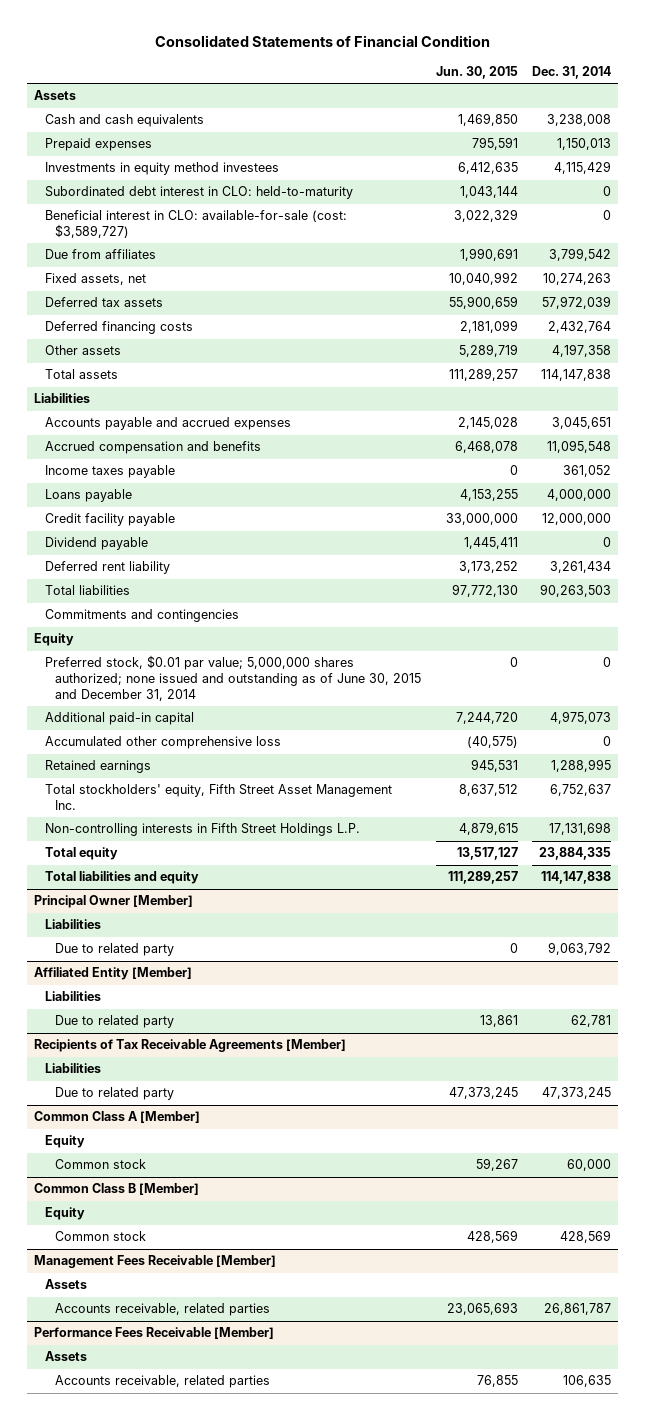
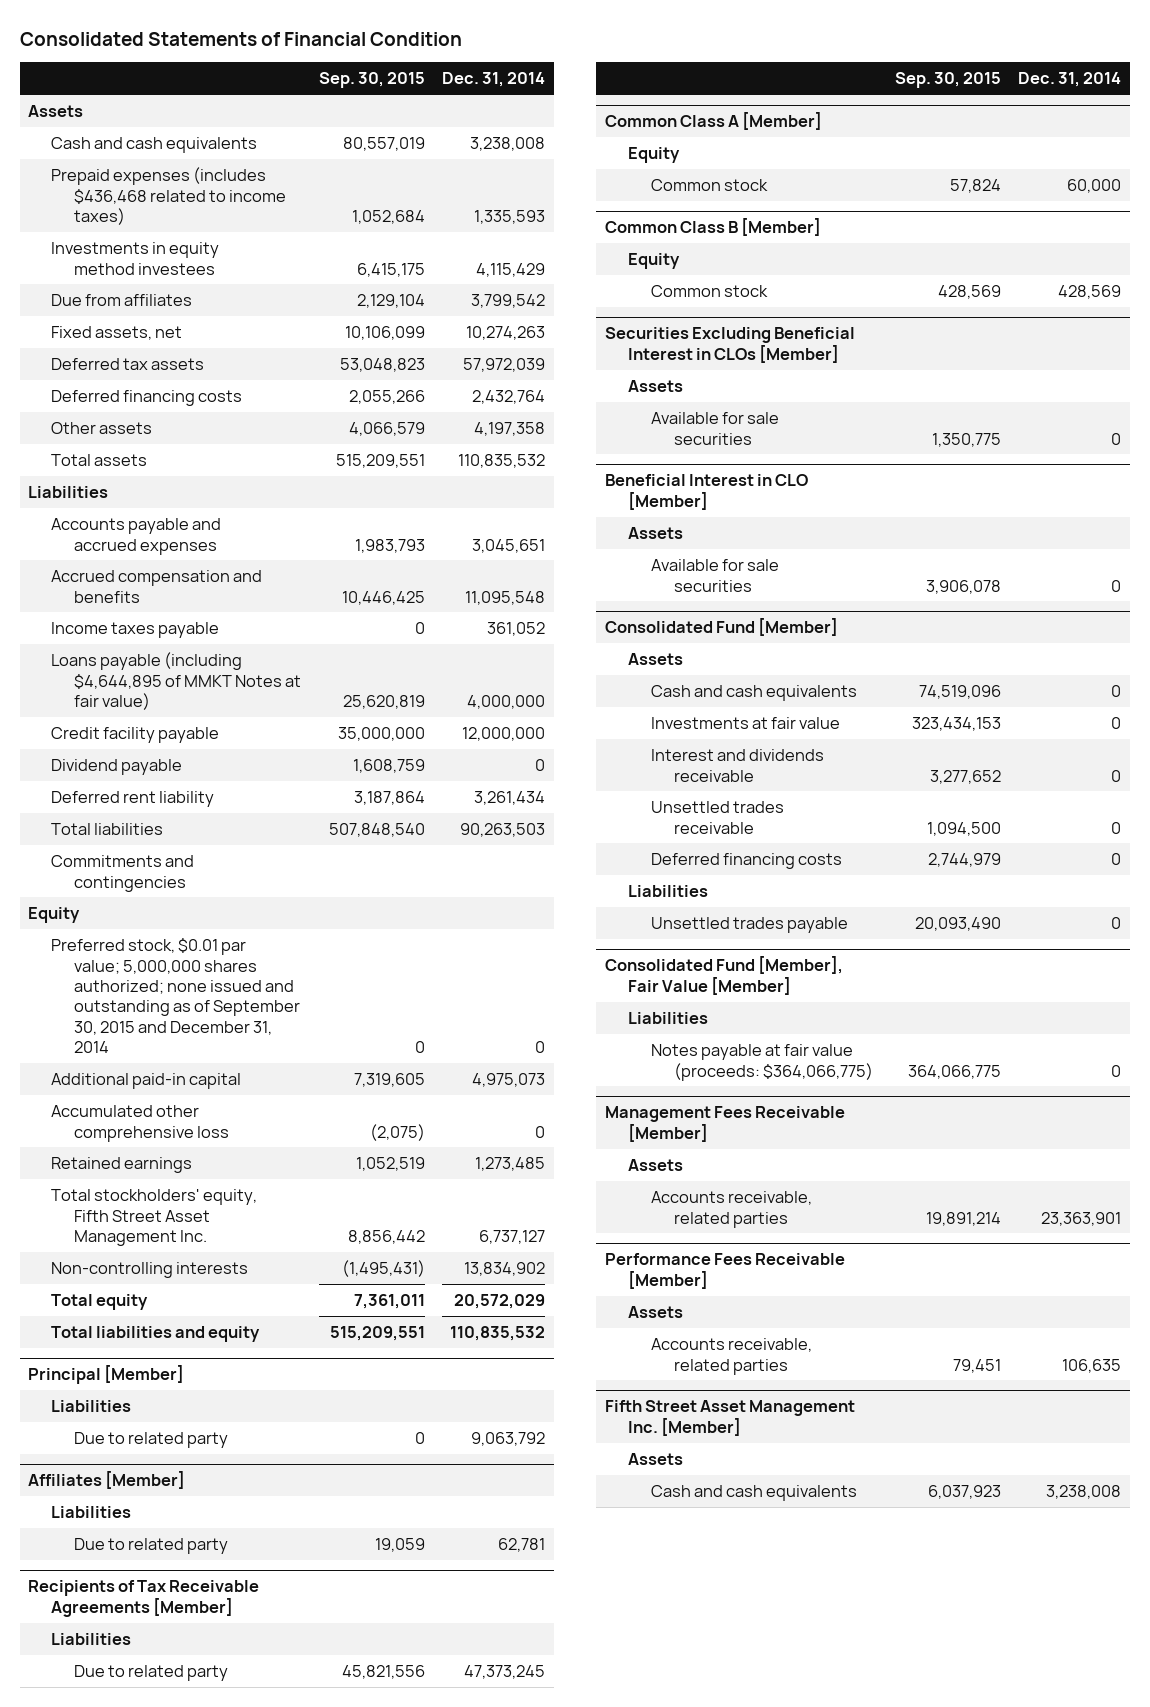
- | Jun. 30, 2015 | Dec. 31, 2014
+ | Sep. 30, 2015 | Dec. 31, 2014
- Prepaid expenses | 795,591 | 1,150,013
+ Prepaid expenses (includes $436,468 related to income taxes) | 1,052,684 | 1,335,593
- Subordinated debt interest in CLO: held-to-maturity | 1,043,144 | 0
- Beneficial interest in CLO: available-for-sale (cost: $3,589,727) | 3,022,329 | 0
- Total assets | 111,289,257 | 114,147,838
+ Total assets | 515,209,551 | 110,835,532
- Loans payable | 4,153,255 | 4,000,000
+ Loans payable (including $4,644,895 of MMKT Notes at fair value) | 25,620,819 | 4,000,000
- Preferred stock, $0.01 par value; 5,000,000 shares authorized; none issued and outstanding as of June 30, 2015 and December 31, 2014 | 0 | 0
+ Preferred stock, $0.01 par value; 5,000,000 shares authorized; none issued and outstanding as of September 30, 2015 and December 31, 2014 | 0 | 0
- Retained earnings | 945,531 | 1,288,995
- Total stockholders' equity, Fifth Street Asset Management Inc. | 8,637,512 | 6,752,637
- Non-controlling interests in Fifth Street Holdings L.P. | 4,879,615 | 17,131,698
- Total equity | 13,517,127 | 23,884,335
- Total liabilities and equity | 111,289,257 | 114,147,838
- Principal Owner [Member]
+ Retained earnings | 1,052,519 | 1,273,485
+ Total stockholders' equity, Fifth Street Asset Management Inc. | 8,856,442 | 6,737,127
+ Non-controlling interests | (1,495,431) | 13,834,902
+ Total equity | 7,361,011 | 20,572,029
+ Total liabilities and equity | 515,209,551 | 110,835,532
+ Principal [Member]
- Affiliated Entity [Member]
+ Affiliates [Member]
+ Securities Excluding Beneficial Interest in CLOs [Member]
+ Assets
+ Available for sale securities | 1,350,775 | 0
+ Beneficial Interest in CLO [Member]
+ Assets
+ Available for sale securities | 3,906,078 | 0
+ Consolidated Fund [Member]
+ Assets
+ Cash and cash equivalents | 74,519,096 | 0
+ Investments at fair value | 323,434,153 | 0
+ Interest and dividends receivable | 3,277,652 | 0
+ Unsettled trades receivable | 1,094,500 | 0
+ Deferred financing costs | 2,744,979 | 0
+ Liabilities
+ Unsettled trades payable | 20,093,490 | 0
+ Consolidated Fund [Member], Fair Value [Member]
+ Liabilities
+ Notes payable at fair value (proceeds: $364,066,775) | 364,066,775 | 0
@ Management Fees Receivable [Member]
- Accounts receivable, related parties | 23,065,693 | 26,861,787
+ Accounts receivable, related parties | 19,891,214 | 23,363,901
+ Fifth Street Asset Management Inc. [Member]
+ Assets
+ Cash and cash equivalents | 6,037,923 | 3,238,008

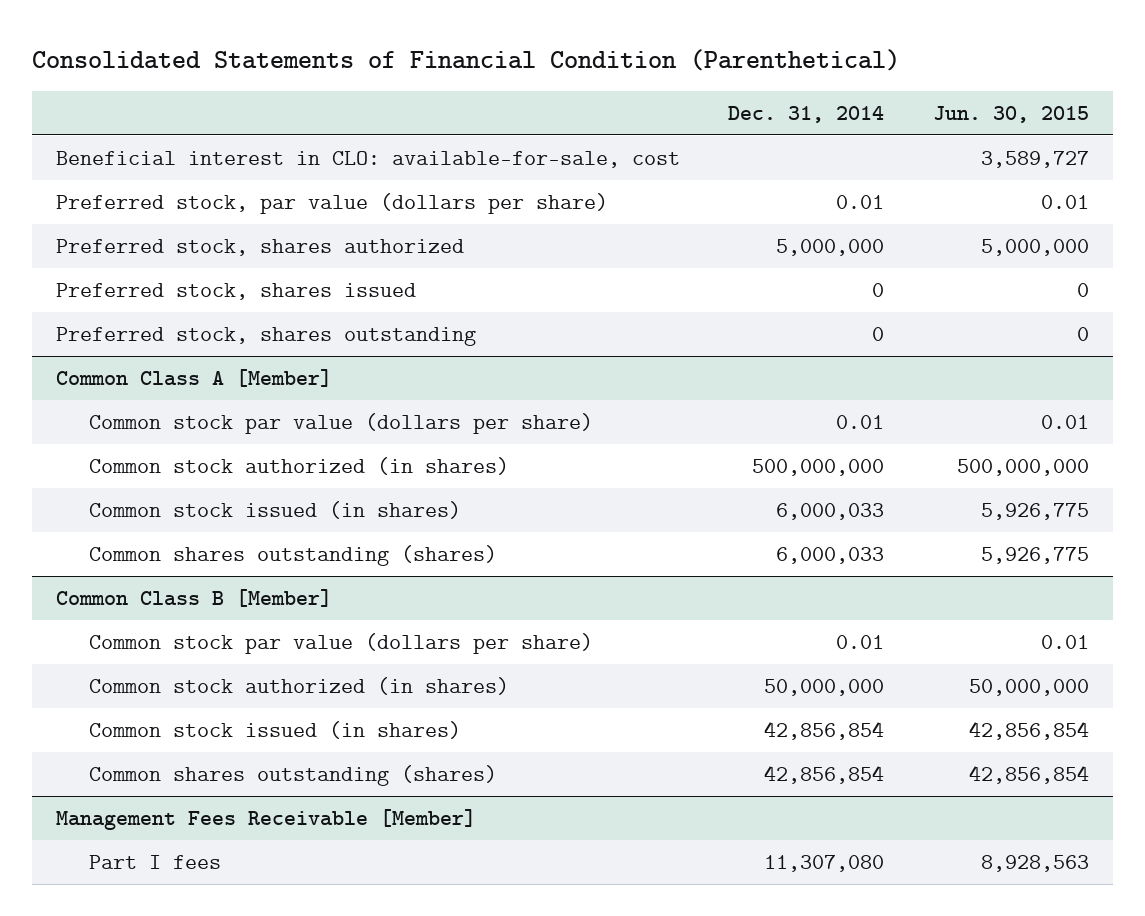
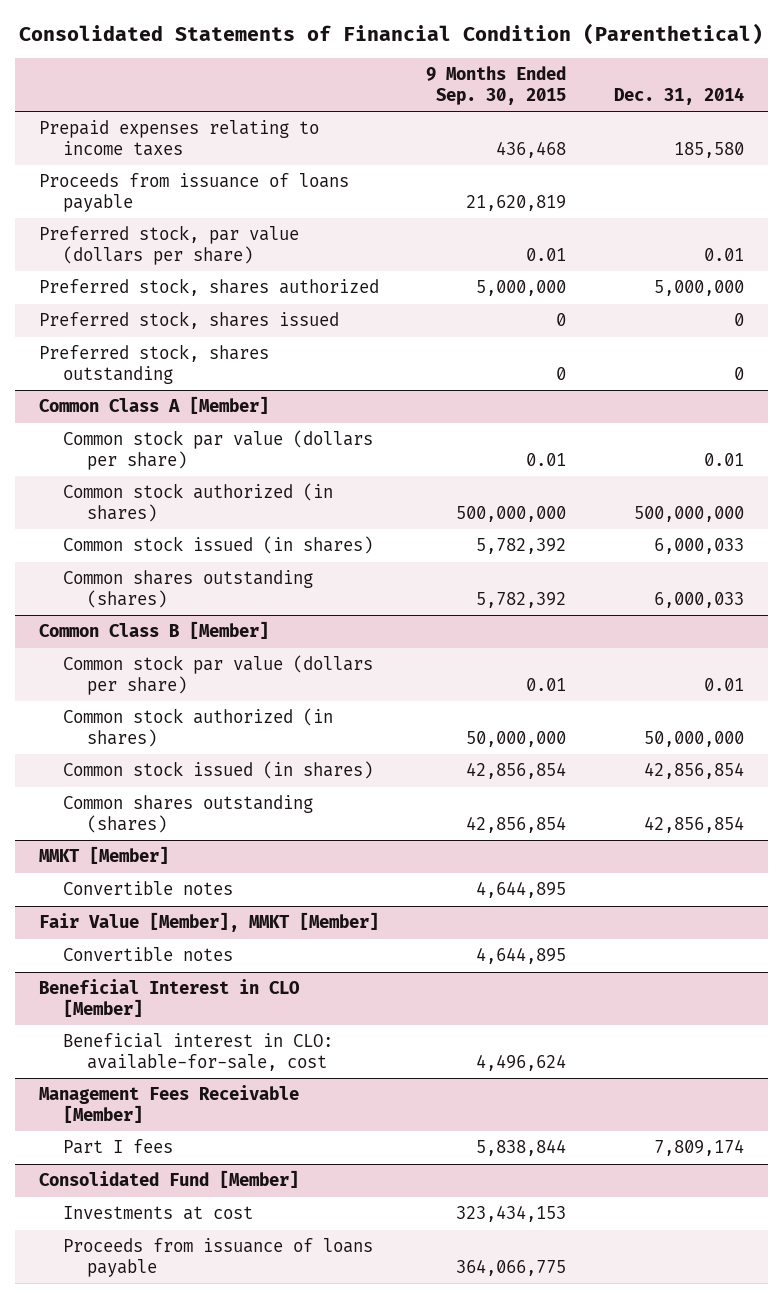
- | Dec. 31, 2014 | Jun. 30, 2015
+ | 9 Months Ended Sep. 30, 2015 | Dec. 31, 2014
- Beneficial interest in CLO: available-for-sale, cost | | 3,589,727
+ Prepaid expenses relating to income taxes | 436,468 | 185,580
+ Proceeds from issuance of loans payable | 21,620,819 |
+ MMKT [Member]
+ Convertible notes | 4,644,895 |
+ Fair Value [Member], MMKT [Member]
+ Convertible notes | 4,644,895 |
+ Beneficial Interest in CLO [Member]
+ Beneficial interest in CLO: available-for-sale, cost | 4,496,624 |
@ Management Fees Receivable [Member]
- Part I fees | 11,307,080 | 8,928,563
+ Part I fees | 5,838,844 | 7,809,174
+ Consolidated Fund [Member]
+ Investments at cost | 323,434,153 |
+ Proceeds from issuance of loans payable | 364,066,775 |

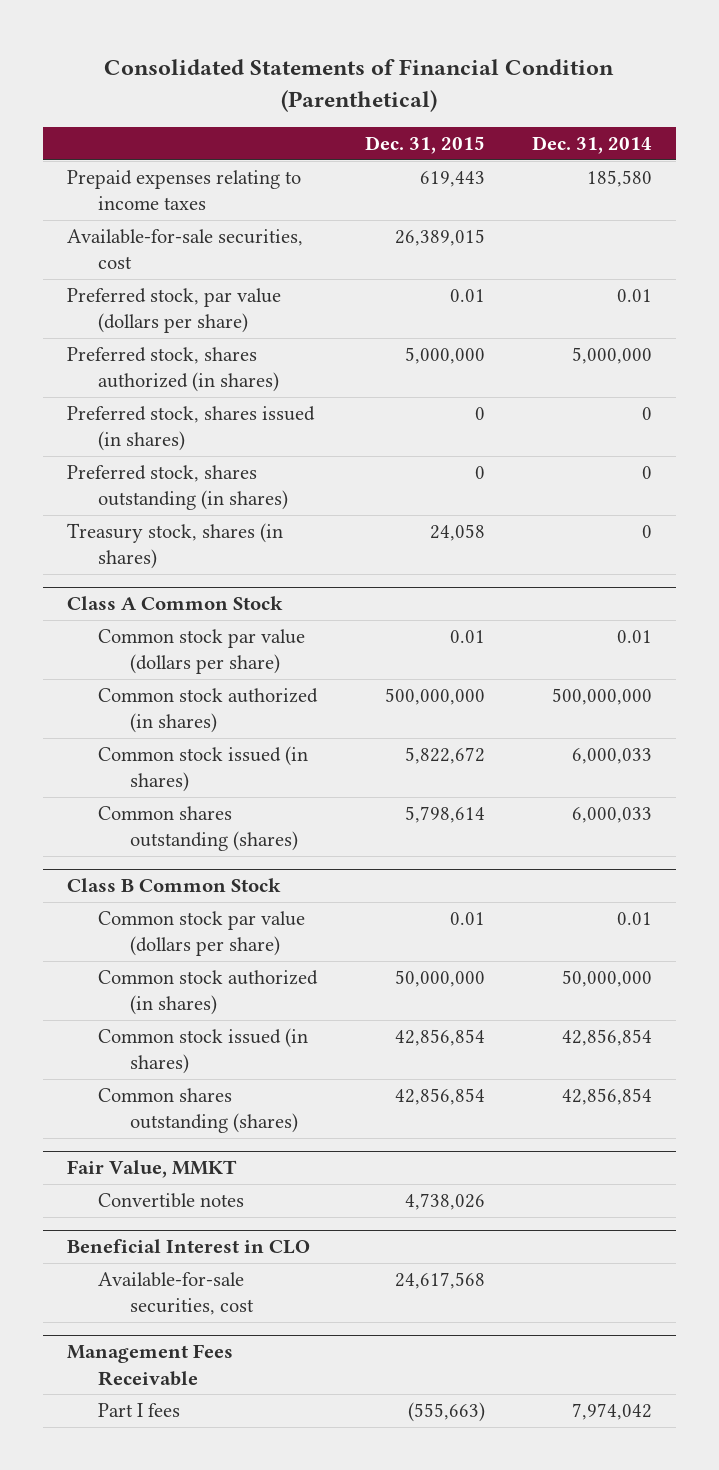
- | 9 Months Ended Sep. 30, 2015 | Dec. 31, 2014
+ | Dec. 31, 2015 | Dec. 31, 2014
- Proceeds from issuance of loans payable | 21,620,819 |
+ Available-for-sale securities, cost | 26,389,015 |
- Preferred stock, shares authorized | 5,000,000 | 5,000,000
- Preferred stock, shares issued | 0 | 0
- Preferred stock, shares outstanding | 0 | 0
- Common Class A [Member]
+ Preferred stock, shares authorized (in shares) | 5,000,000 | 5,000,000
+ Preferred stock, shares issued (in shares) | 0 | 0
+ Preferred stock, shares outstanding (in shares) | 0 | 0
+ Treasury stock, shares (in shares) | 24,058 | 0
+ Class A Common Stock
- Common Class B [Member]
+ Class B Common Stock
- MMKT [Member]
- Convertible notes | 4,644,895 |
- Fair Value [Member], MMKT [Member]
+ Fair Value, MMKT
- Beneficial Interest in CLO [Member]
- Beneficial interest in CLO: available-for-sale, cost | 4,496,624 |
- Management Fees Receivable [Member]
- Part I fees | 5,838,844 | 7,809,174
- Consolidated Fund [Member]
- Investments at cost | 323,434,153 |
- Proceeds from issuance of loans payable | 364,066,775 |
+ Beneficial Interest in CLO
+ Available-for-sale securities, cost | 24,617,568 |
+ Management Fees Receivable
+ Part I fees | (555,663) | 7,974,042

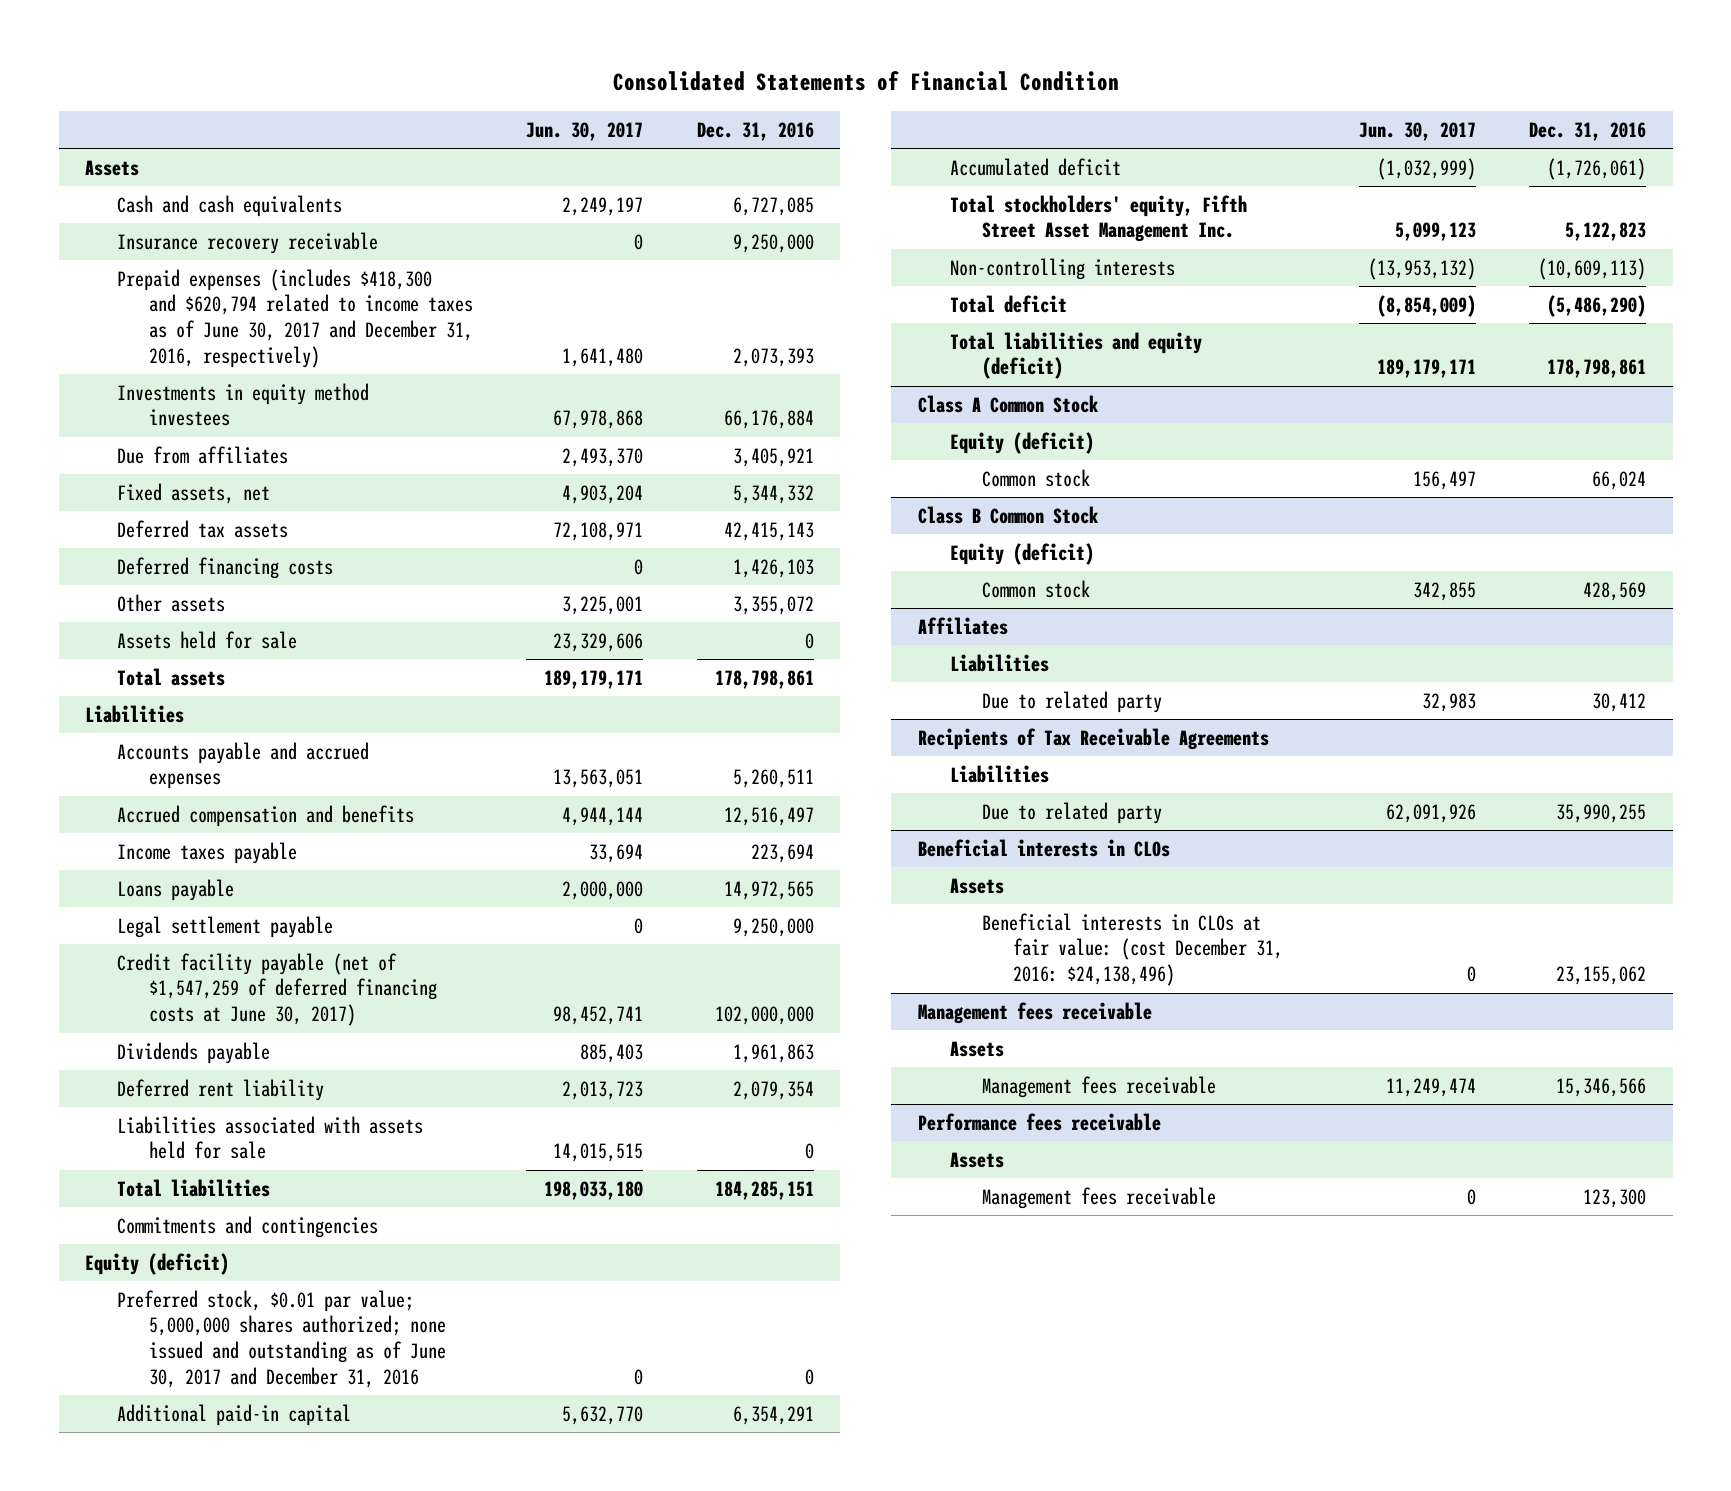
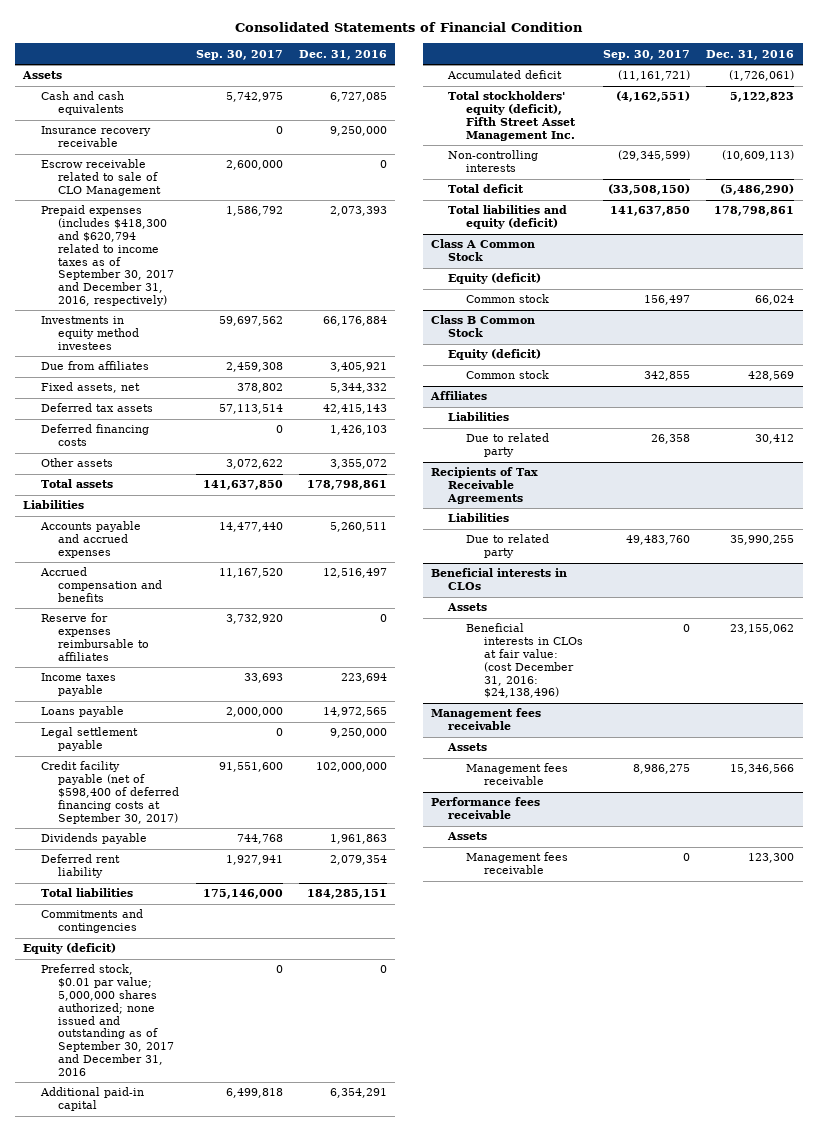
- | Jun. 30, 2017 | Dec. 31, 2016
+ | Sep. 30, 2017 | Dec. 31, 2016
- Prepaid expenses (includes $418,300 and $620,794 related to income taxes as of June 30, 2017 and December 31, 2016, respectively) | 1,641,480 | 2,073,393
+ Escrow receivable related to sale of CLO Management | 2,600,000 | 0
+ Prepaid expenses (includes $418,300 and $620,794 related to income taxes as of September 30, 2017 and December 31, 2016, respectively) | 1,586,792 | 2,073,393
- Assets held for sale | 23,329,606 | 0
+ Reserve for expenses reimbursable to affiliates | 3,732,920 | 0
- Credit facility payable (net of $1,547,259 of deferred financing costs at June 30, 2017) | 98,452,741 | 102,000,000
+ Credit facility payable (net of $598,400 of deferred financing costs at September 30, 2017) | 91,551,600 | 102,000,000
- Liabilities associated with assets held for sale | 14,015,515 | 0
- Preferred stock, $0.01 par value; 5,000,000 shares authorized; none issued and outstanding as of June 30, 2017 and December 31, 2016 | 0 | 0
+ Preferred stock, $0.01 par value; 5,000,000 shares authorized; none issued and outstanding as of September 30, 2017 and December 31, 2016 | 0 | 0
- Total stockholders' equity, Fifth Street Asset Management Inc. | 5,099,123 | 5,122,823
+ Total stockholders' equity (deficit), Fifth Street Asset Management Inc. | (4,162,551) | 5,122,823

